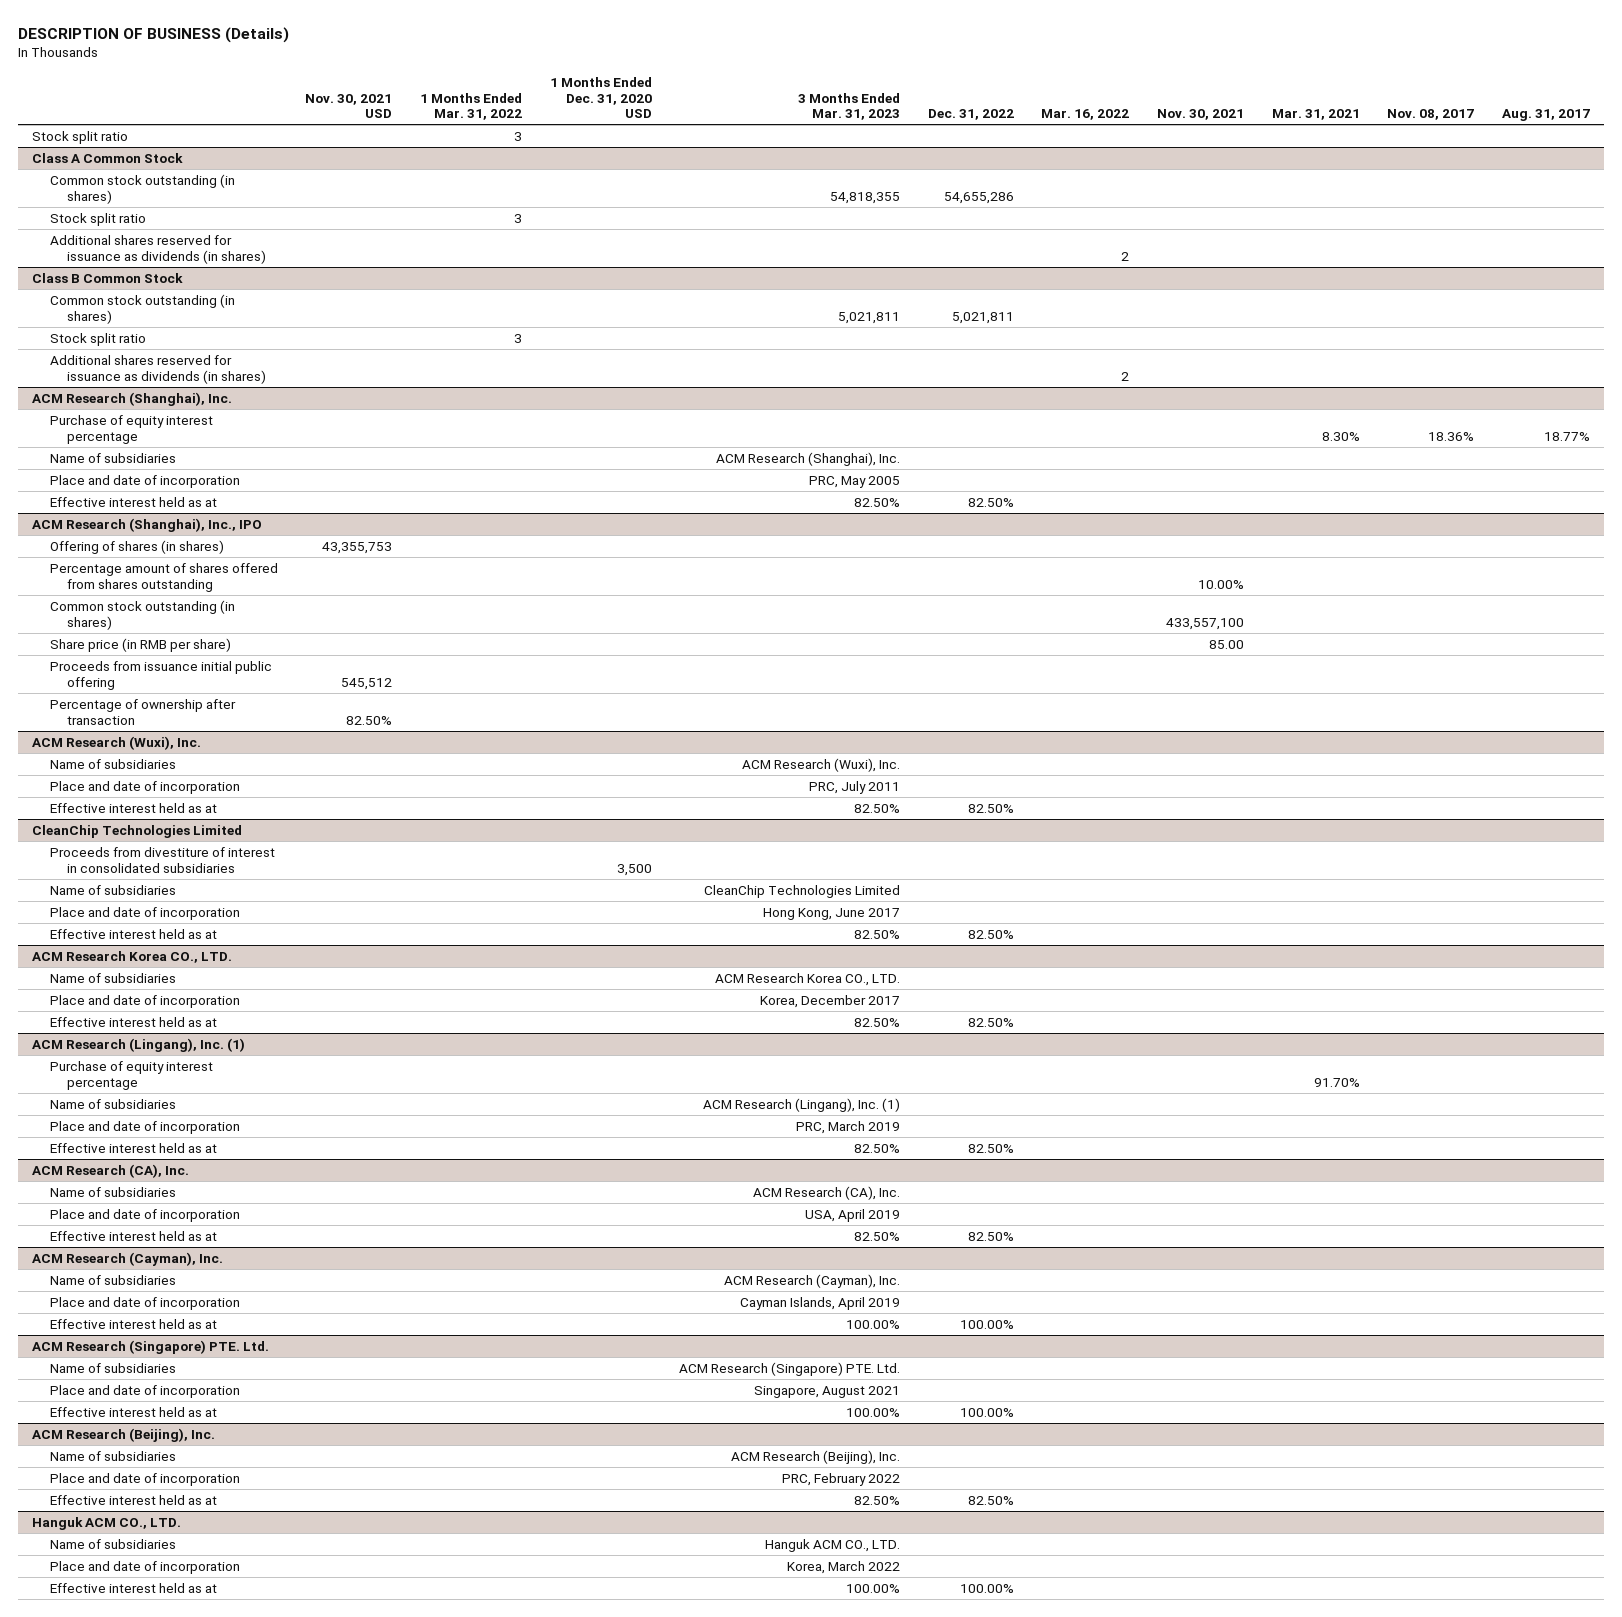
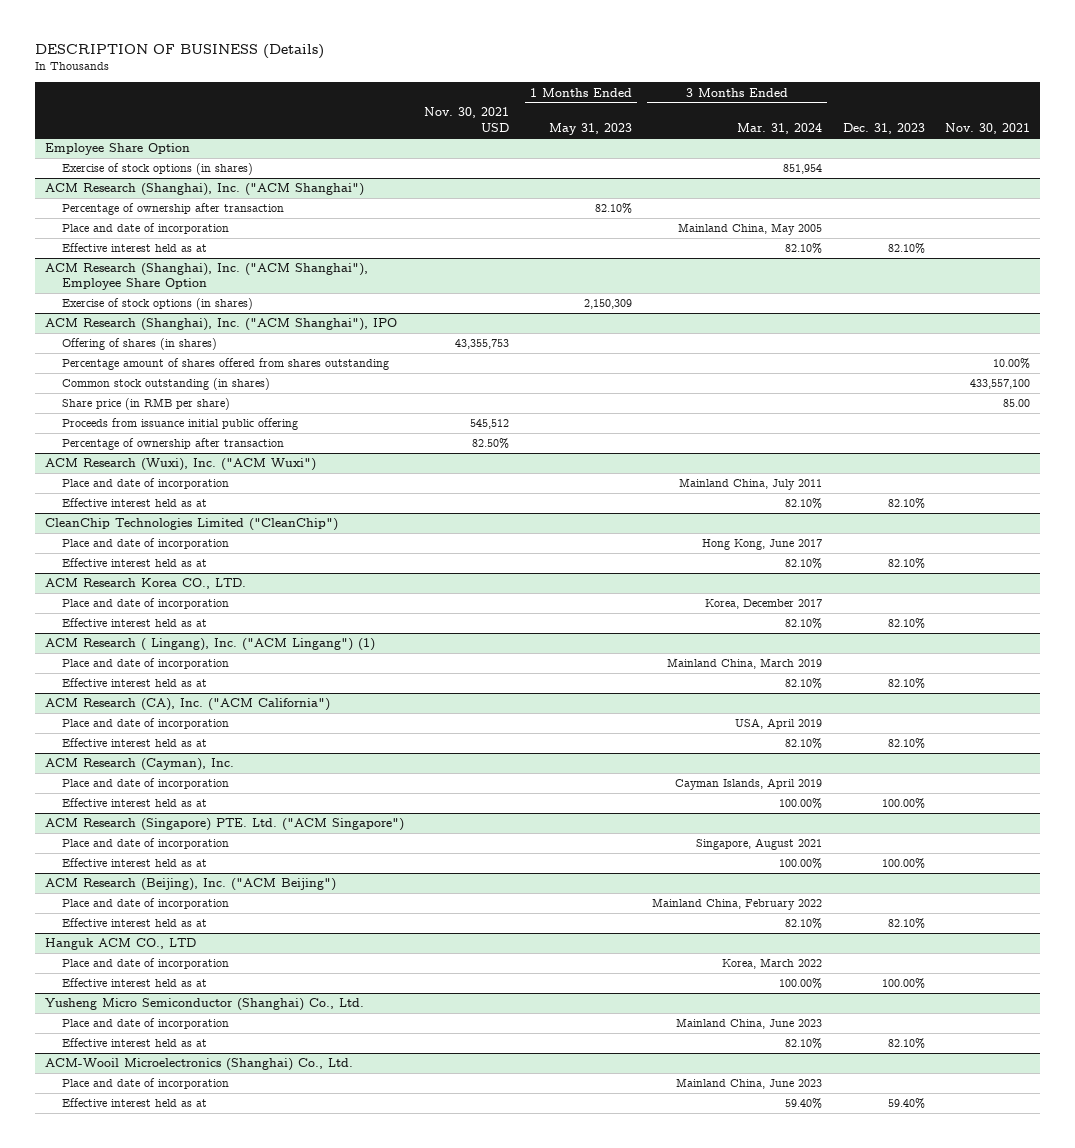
- | Nov. 30, 2021 USD | 1 Months Ended Mar. 31, 2022 | 1 Months Ended Dec. 31, 2020 USD | 3 Months Ended Mar. 31, 2023 | Dec. 31, 2022 | Mar. 16, 2022 | Nov. 30, 2021 | Mar. 31, 2021 | Nov. 08, 2017 | Aug. 31, 2017
+ | Nov. 30, 2021 USD | 1 Months Ended May 31, 2023 | 3 Months Ended Mar. 31, 2024 | Dec. 31, 2023 | Nov. 30, 2021
- Stock split ratio | | 3 | | | | | | | |
- Class A Common Stock
- Common stock outstanding (in shares) | | | | 54,818,355 | 54,655,286 | | | | |
- Stock split ratio | | 3 | | | | | | | |
- Additional shares reserved for issuance as dividends (in shares) | | | | | | 2 | | | |
- Class B Common Stock
- Common stock outstanding (in shares) | | | | 5,021,811 | 5,021,811 | | | | |
- Stock split ratio | | 3 | | | | | | | |
- Additional shares reserved for issuance as dividends (in shares) | | | | | | 2 | | | |
- ACM Research (Shanghai), Inc.
- Purchase of equity interest percentage | | | | | | | | 8.30% | 18.36% | 18.77%
- Name of subsidiaries | | | | ACM Research (Shanghai), Inc. | | | | | |
+ Employee Share Option
+ Exercise of stock options (in shares) | | | 851,954 | |
+ ACM Research (Shanghai), Inc. ("ACM Shanghai")
+ Percentage of ownership after transaction | | 82.10% | | |
- ACM Research (Shanghai), Inc., IPO
+ ACM Research (Shanghai), Inc. ("ACM Shanghai"), Employee Share Option
+ Exercise of stock options (in shares) | | 2,150,309 | | |
+ ACM Research (Shanghai), Inc. ("ACM Shanghai"), IPO
- ACM Research (Wuxi), Inc.
- Name of subsidiaries | | | | ACM Research (Wuxi), Inc. | | | | | |
+ ACM Research (Wuxi), Inc. ("ACM Wuxi")
- CleanChip Technologies Limited
- Proceeds from divestiture of interest in consolidated subsidiaries | | | 3,500 | | | | | | |
- Name of subsidiaries | | | | CleanChip Technologies Limited | | | | | |
+ CleanChip Technologies Limited ("CleanChip")
@ ACM Research Korea CO., LTD.
- Name of subsidiaries | | | | ACM Research Korea CO., LTD. | | | | | |
- ACM Research (Lingang), Inc. (1)
- Purchase of equity interest percentage | | | | | | | | 91.70% | |
- Name of subsidiaries | | | | ACM Research (Lingang), Inc. (1) | | | | | |
+ ACM Research ( Lingang), Inc. ("ACM Lingang") (1)
- ACM Research (CA), Inc.
- Name of subsidiaries | | | | ACM Research (CA), Inc. | | | | | |
+ ACM Research (CA), Inc. ("ACM California")
@ ACM Research (Cayman), Inc.
- Name of subsidiaries | | | | ACM Research (Cayman), Inc. | | | | | |
- ACM Research (Singapore) PTE. Ltd.
- Name of subsidiaries | | | | ACM Research (Singapore) PTE. Ltd. | | | | | |
+ ACM Research (Singapore) PTE. Ltd. ("ACM Singapore")
- ACM Research (Beijing), Inc.
- Name of subsidiaries | | | | ACM Research (Beijing), Inc. | | | | | |
+ ACM Research (Beijing), Inc. ("ACM Beijing")
- Hanguk ACM CO., LTD.
- Name of subsidiaries | | | | Hanguk ACM CO., LTD. | | | | | |
+ Hanguk ACM CO., LTD
+ Yusheng Micro Semiconductor (Shanghai) Co., Ltd.
+ Place and date of incorporation | | | Mainland China, June 2023 | |
+ Effective interest held as at | | | 82.10% | 82.10% |
+ ACM-Wooil Microelectronics (Shanghai) Co., Ltd.
+ Place and date of incorporation | | | Mainland China, June 2023 | |
+ Effective interest held as at | | | 59.40% | 59.40% |

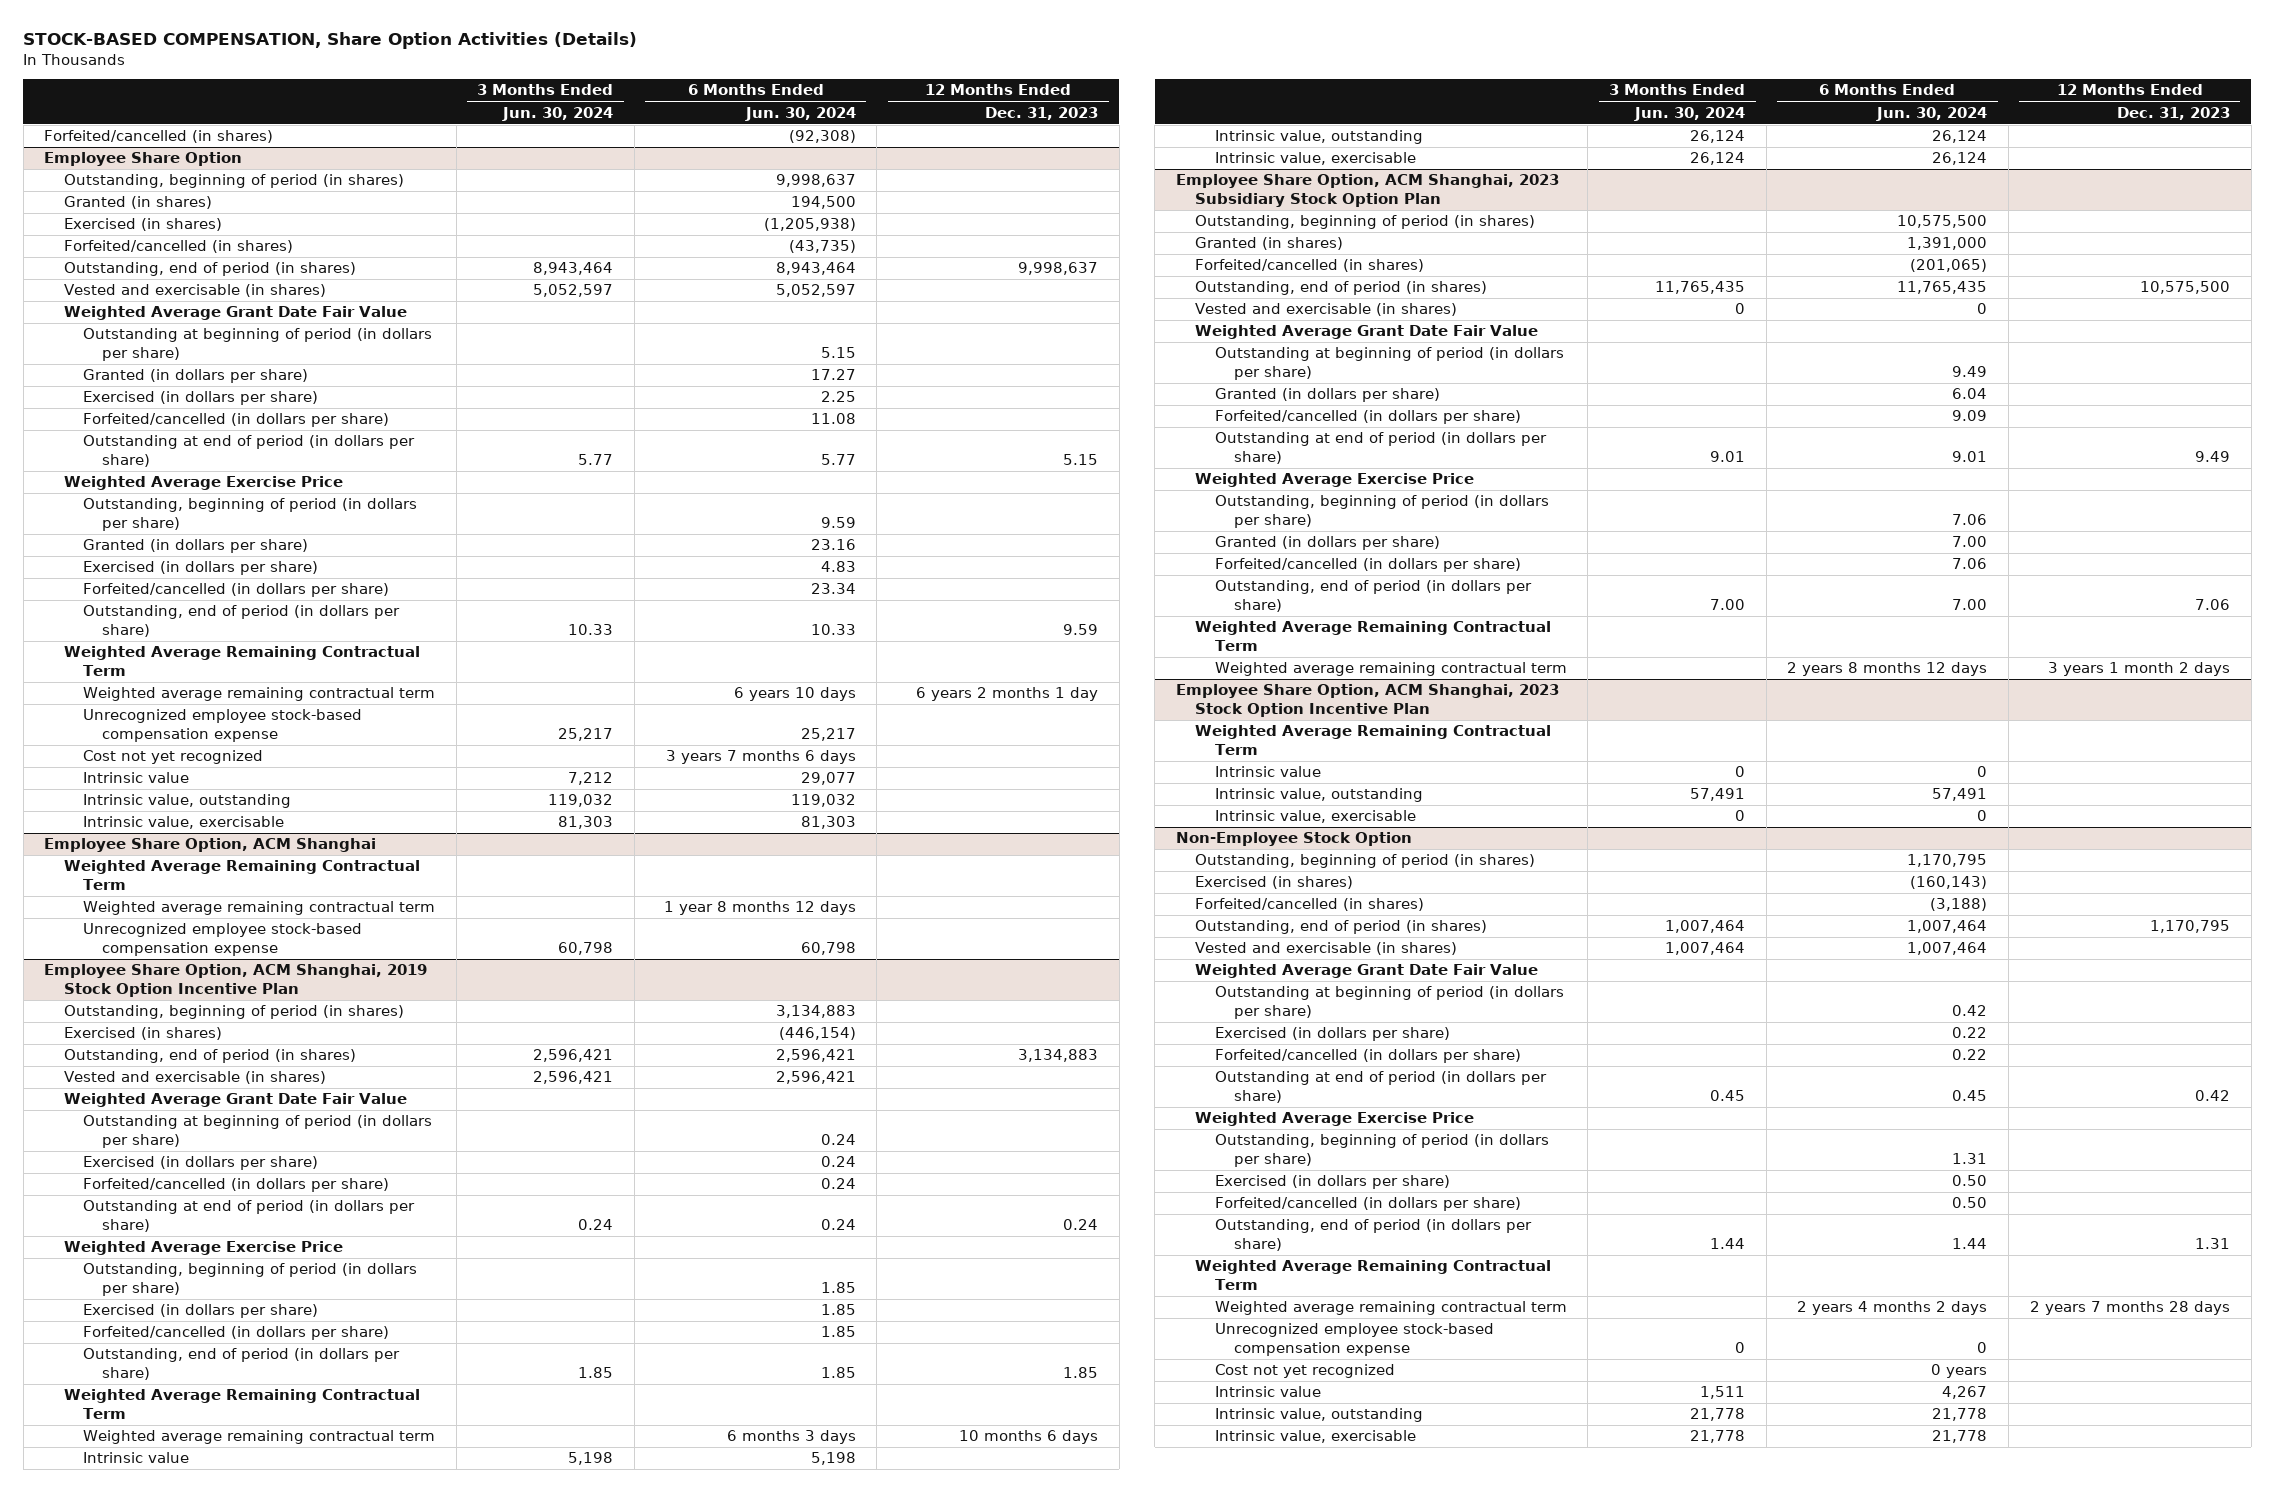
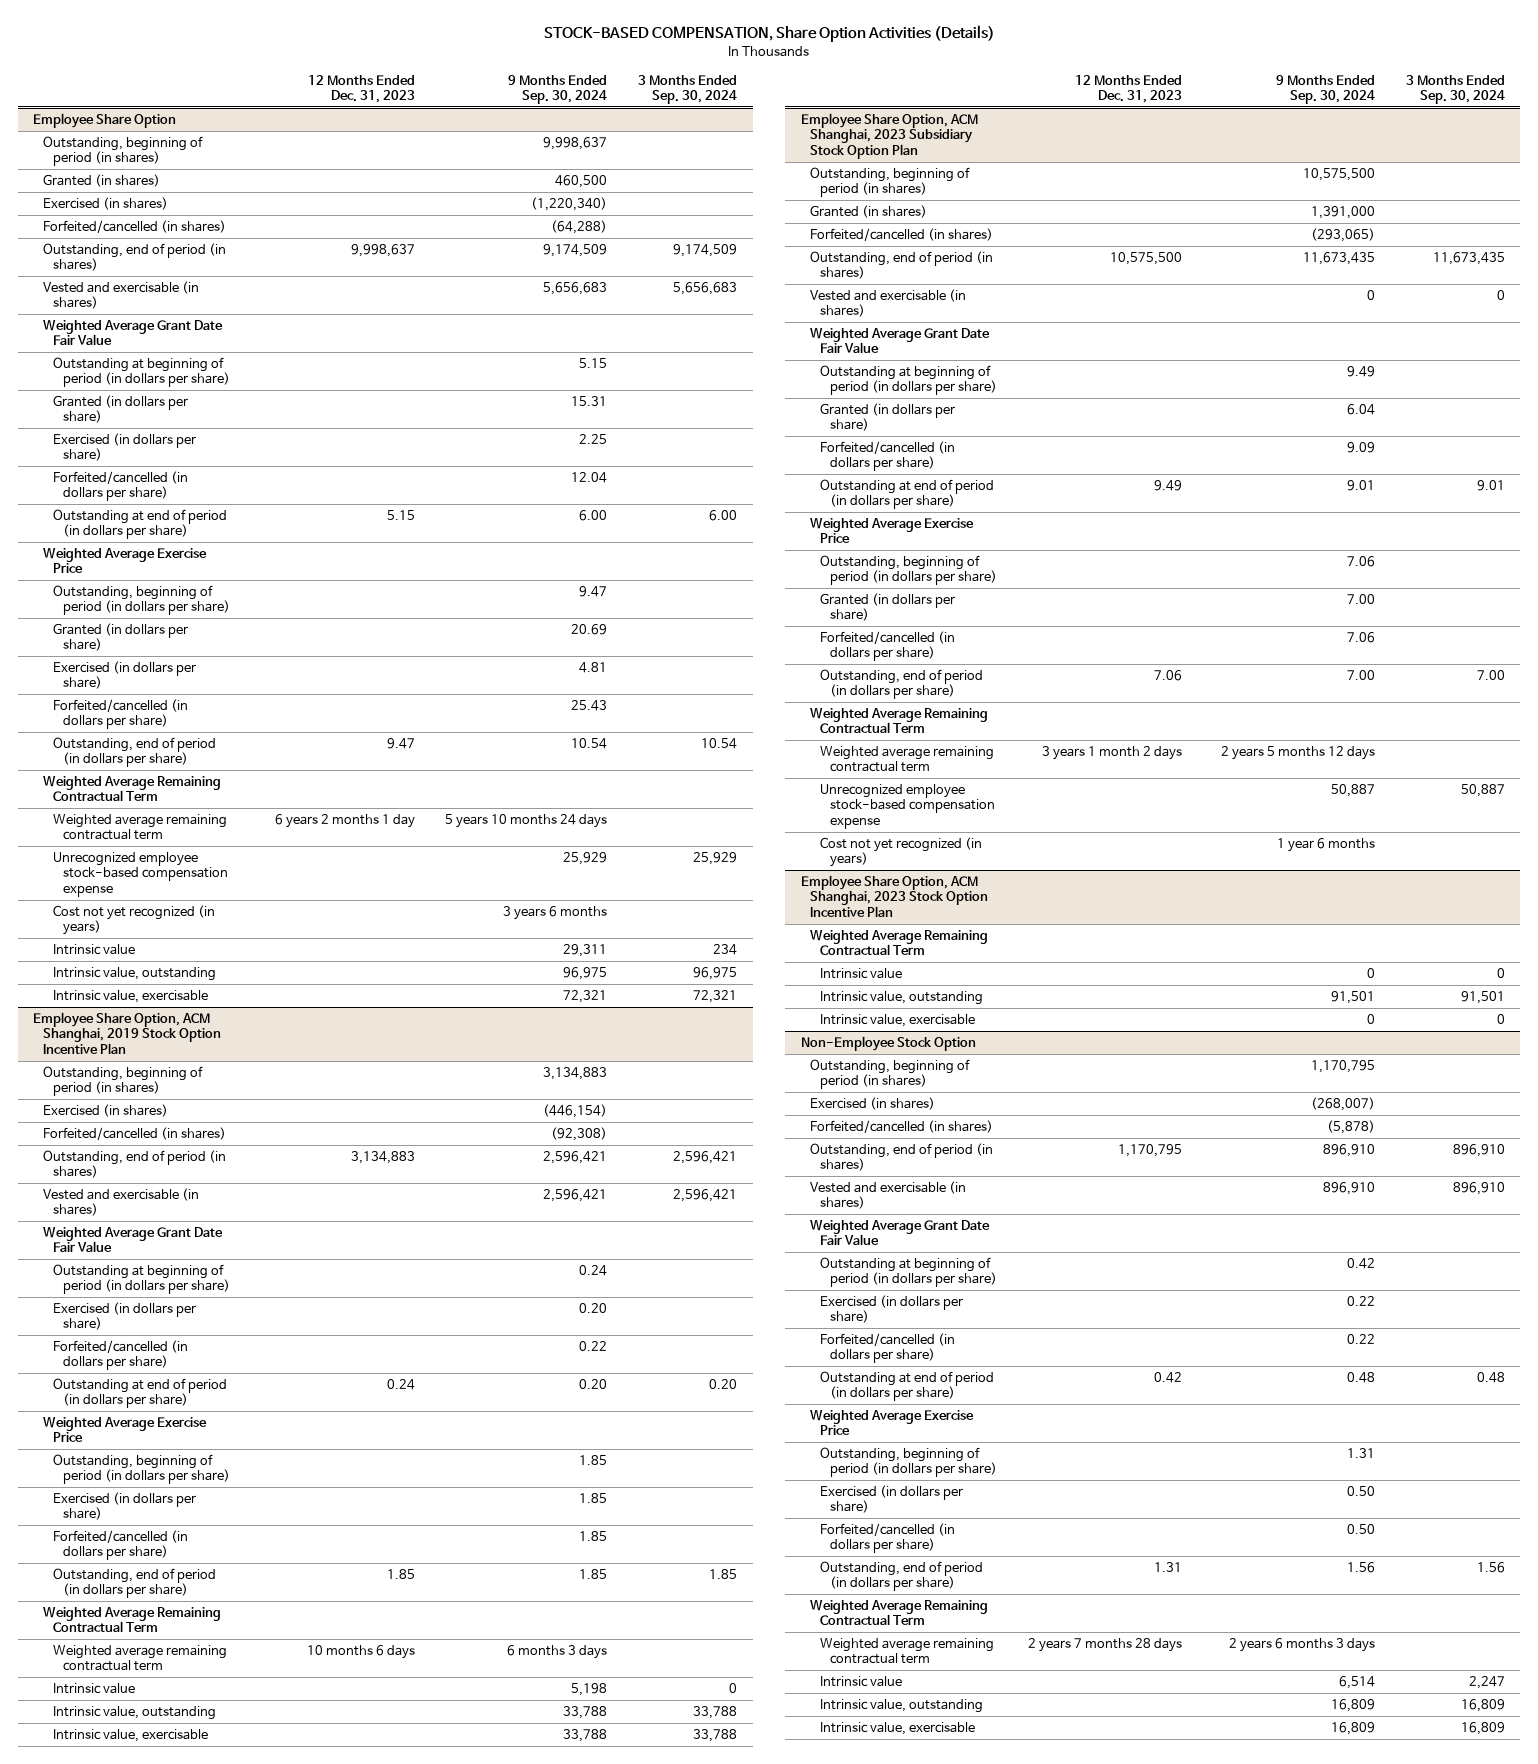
- | 3 Months Ended Jun. 30, 2024 | 6 Months Ended Jun. 30, 2024 | 12 Months Ended Dec. 31, 2023
+ | 12 Months Ended Dec. 31, 2023 | 9 Months Ended Sep. 30, 2024 | 3 Months Ended Sep. 30, 2024
- Forfeited/cancelled (in shares) | | (92,308) |
@ Employee Share Option
- Outstanding, end of period (in dollars per share) | 10.33 | 10.33 | 9.59
+ Outstanding, end of period (in dollars per share) | 9.47 | 10.54 | 10.54
- Cost not yet recognized | | 3 years 7 months 6 days |
+ Cost not yet recognized (in years) | | 3 years 6 months |
- Employee Share Option, ACM Shanghai
- Weighted Average Remaining Contractual Term
- Weighted average remaining contractual term | | 1 year 8 months 12 days |
- Unrecognized employee stock-based compensation expense | 60,798 | 60,798 |
@ Employee Share Option, ACM Shanghai, 2019 Stock Option Incentive Plan
+ Forfeited/cancelled (in shares) | | (92,308) |
@ Employee Share Option, ACM Shanghai, 2023 Subsidiary Stock Option Plan
+ Unrecognized employee stock-based compensation expense | | 50,887 | 50,887
+ Cost not yet recognized (in years) | | 1 year 6 months |
@ Non-Employee Stock Option
- Unrecognized employee stock-based compensation expense | 0 | 0 |
- Cost not yet recognized | | 0 years |

